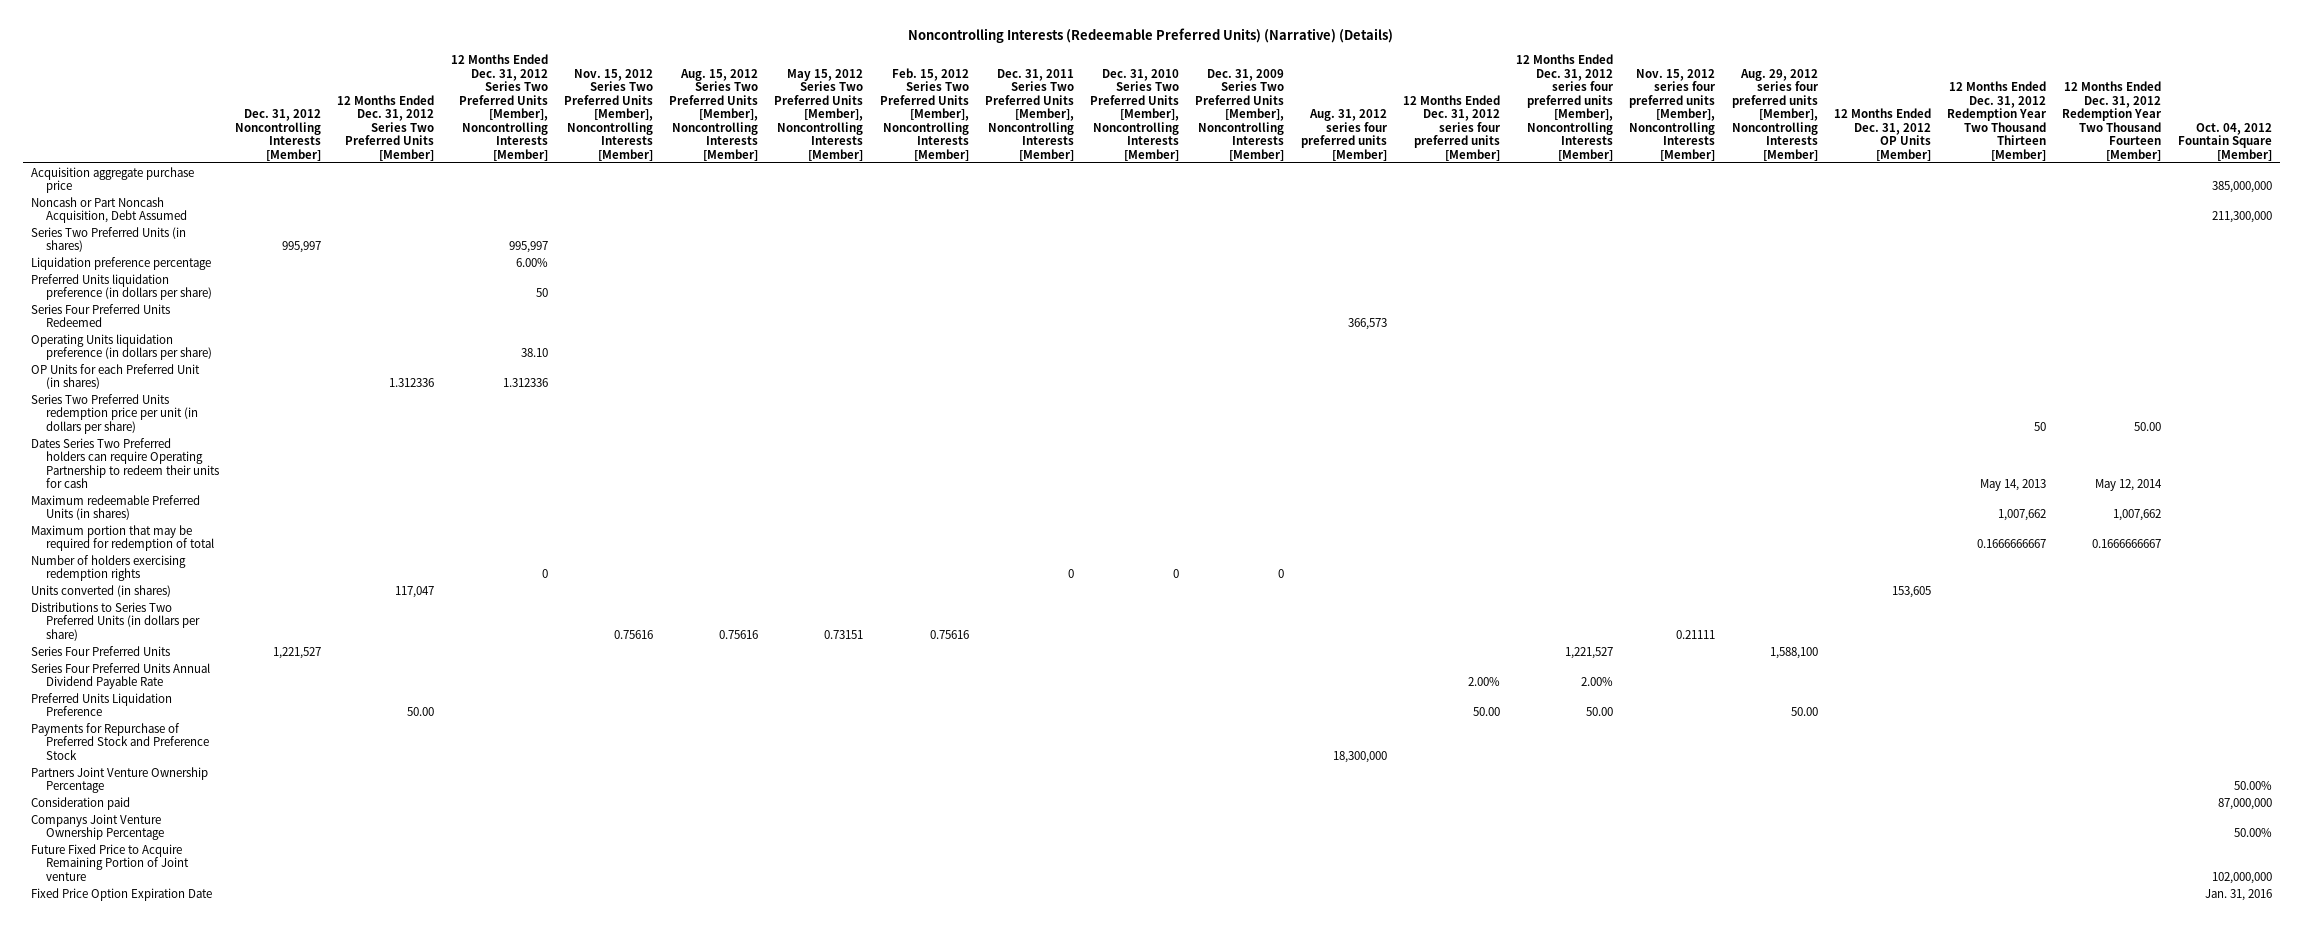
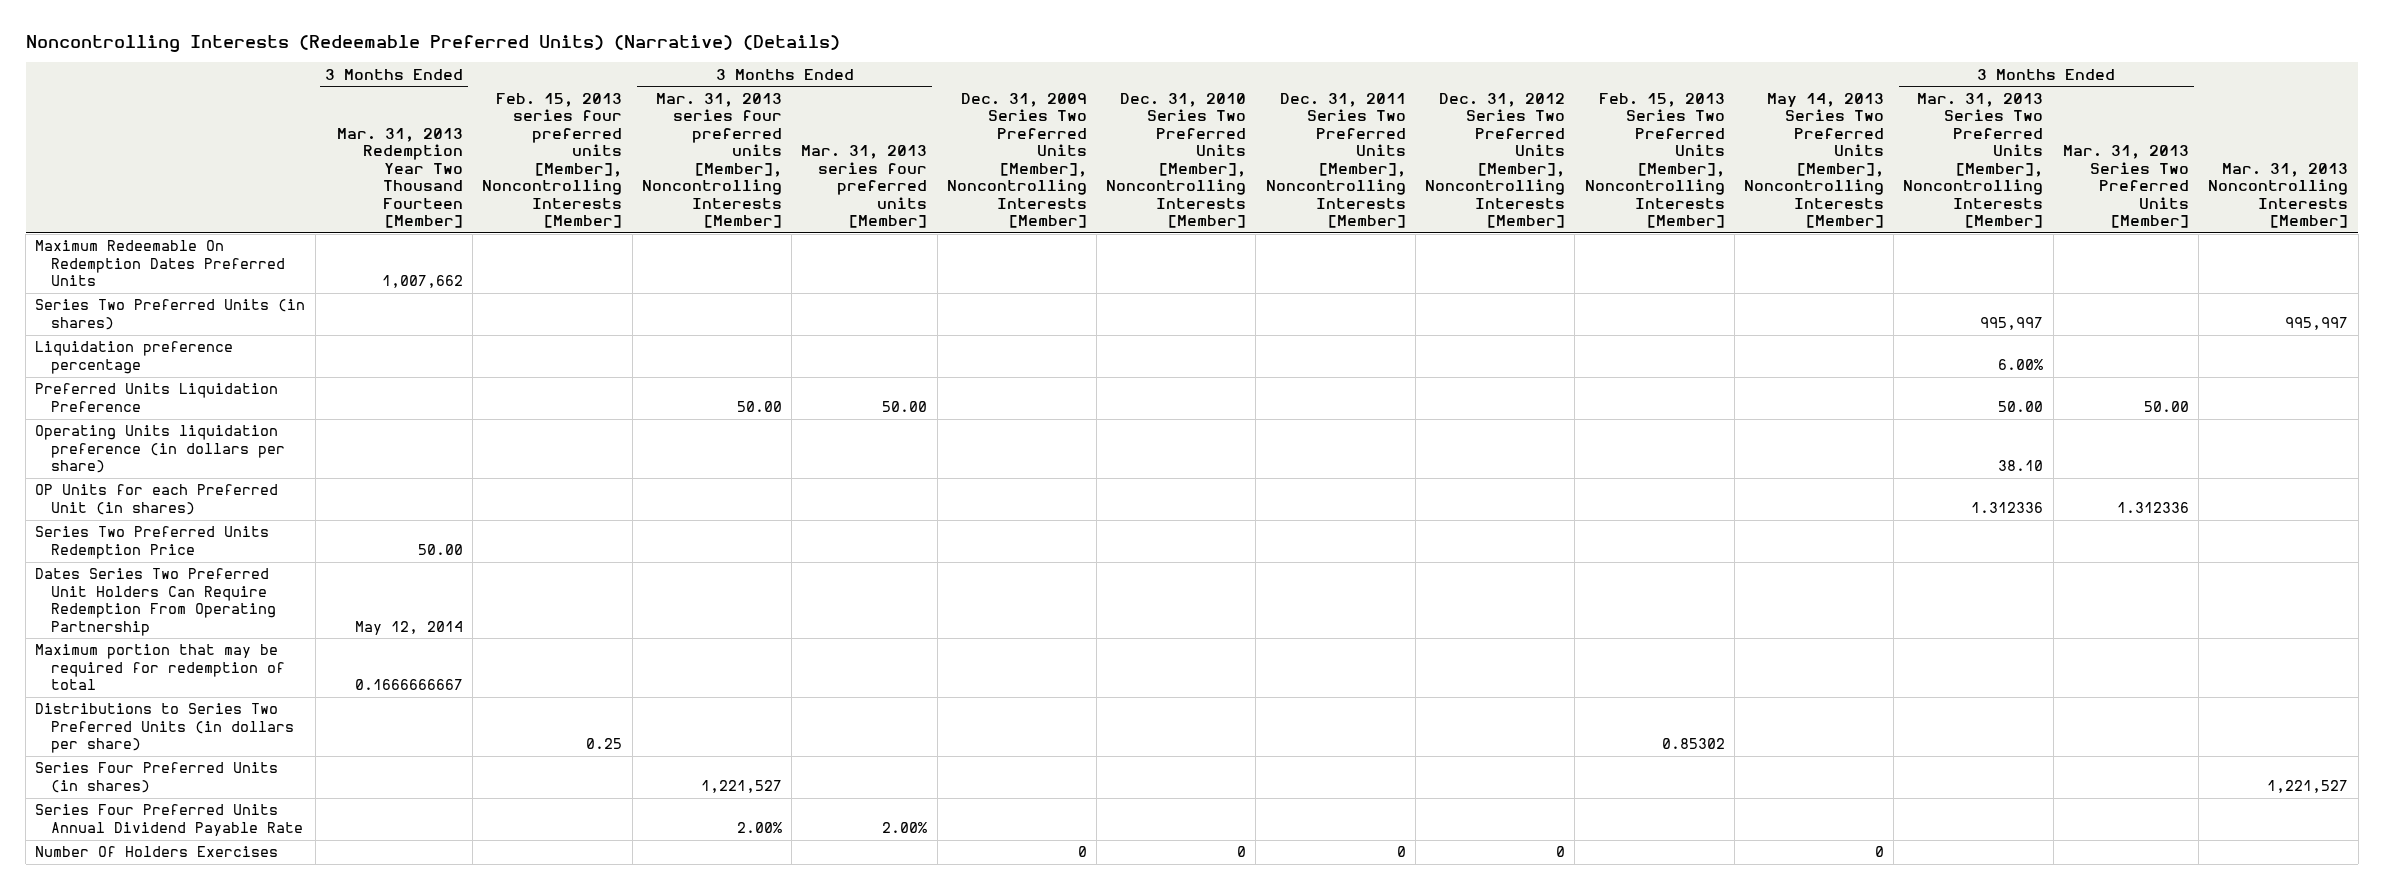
- | Dec. 31, 2012 Noncontrolling Interests [Member] | 12 Months Ended Dec. 31, 2012 Series Two Preferred Units [Member] | 12 Months Ended Dec. 31, 2012 Series Two Preferred Units [Member], Noncontrolling Interests [Member] | Nov. 15, 2012 Series Two Preferred Units [Member], Noncontrolling Interests [Member] | Aug. 15, 2012 Series Two Preferred Units [Member], Noncontrolling Interests [Member] | May 15, 2012 Series Two Preferred Units [Member], Noncontrolling Interests [Member] | Feb. 15, 2012 Series Two Preferred Units [Member], Noncontrolling Interests [Member] | Dec. 31, 2011 Series Two Preferred Units [Member], Noncontrolling Interests [Member] | Dec. 31, 2010 Series Two Preferred Units [Member], Noncontrolling Interests [Member] | Dec. 31, 2009 Series Two Preferred Units [Member], Noncontrolling Interests [Member] | Aug. 31, 2012 series four preferred units [Member] | 12 Months Ended Dec. 31, 2012 series four preferred units [Member] | 12 Months Ended Dec. 31, 2012 series four preferred units [Member], Noncontrolling Interests [Member] | Nov. 15, 2012 series four preferred units [Member], Noncontrolling Interests [Member] | Aug. 29, 2012 series four preferred units [Member], Noncontrolling Interests [Member] | 12 Months Ended Dec. 31, 2012 OP Units [Member] | 12 Months Ended Dec. 31, 2012 Redemption Year Two Thousand Thirteen [Member] | 12 Months Ended Dec. 31, 2012 Redemption Year Two Thousand Fourteen [Member] | Oct. 04, 2012 Fountain Square [Member]
+ | 3 Months Ended Mar. 31, 2013 Redemption Year Two Thousand Fourteen [Member] | Feb. 15, 2013 series four preferred units [Member], Noncontrolling Interests [Member] | 3 Months Ended Mar. 31, 2013 series four preferred units [Member], Noncontrolling Interests [Member] | 3 Months Ended Mar. 31, 2013 series four preferred units [Member] | Dec. 31, 2009 Series Two Preferred Units [Member], Noncontrolling Interests [Member] | Dec. 31, 2010 Series Two Preferred Units [Member], Noncontrolling Interests [Member] | Dec. 31, 2011 Series Two Preferred Units [Member], Noncontrolling Interests [Member] | Dec. 31, 2012 Series Two Preferred Units [Member], Noncontrolling Interests [Member] | Feb. 15, 2013 Series Two Preferred Units [Member], Noncontrolling Interests [Member] | May 14, 2013 Series Two Preferred Units [Member], Noncontrolling Interests [Member] | 3 Months Ended Mar. 31, 2013 Series Two Preferred Units [Member], Noncontrolling Interests [Member] | 3 Months Ended Mar. 31, 2013 Series Two Preferred Units [Member] | Mar. 31, 2013 Noncontrolling Interests [Member]
- Acquisition aggregate purchase price | | | | | | | | | | | | | | | | | | | 385,000,000
- Noncash or Part Noncash Acquisition, Debt Assumed | | | | | | | | | | | | | | | | | | | 211,300,000
+ Maximum Redeemable On Redemption Dates Preferred Units | 1,007,662 | | | | | | | | | | | |
- Preferred Units liquidation preference (in dollars per share) | | | 50 | | | | | | | | | | | | | | | |
- Series Four Preferred Units Redeemed | | | | | | | | | | | 366,573 | | | | | | | |
moved up: Preferred Units Liquidation Preference | | | 50.00 | 50.00 | | | | | | | 50.00 | 50.00 |
- Series Two Preferred Units redemption price per unit (in dollars per share) | | | | | | | | | | | | | | | | | 50 | 50.00 |
- Dates Series Two Preferred holders can require Operating Partnership to redeem their units for cash | | | | | | | | | | | | | | | | | May 14, 2013 | May 12, 2014 |
- Maximum redeemable Preferred Units (in shares) | | | | | | | | | | | | | | | | | 1,007,662 | 1,007,662 |
+ Series Two Preferred Units Redemption Price | 50.00 | | | | | | | | | | | |
+ Dates Series Two Preferred Unit Holders Can Require Redemption From Operating Partnership | May 12, 2014 | | | | | | | | | | | |
- Number of holders exercising redemption rights | | | 0 | | | | | 0 | 0 | 0 | | | | | | | | |
- Units converted (in shares) | | 117,047 | | | | | | | | | | | | | | 153,605 | | |
- Series Four Preferred Units | 1,221,527 | | | | | | | | | | | | 1,221,527 | | 1,588,100 | | | |
+ Series Four Preferred Units (in shares) | | | 1,221,527 | | | | | | | | | | 1,221,527
- Payments for Repurchase of Preferred Stock and Preference Stock | | | | | | | | | | | 18,300,000 | | | | | | | |
- Partners Joint Venture Ownership Percentage | | | | | | | | | | | | | | | | | | | 50.00%
- Consideration paid | | | | | | | | | | | | | | | | | | | 87,000,000
- Companys Joint Venture Ownership Percentage | | | | | | | | | | | | | | | | | | | 50.00%
- Future Fixed Price to Acquire Remaining Portion of Joint venture | | | | | | | | | | | | | | | | | | | 102,000,000
- Fixed Price Option Expiration Date | | | | | | | | | | | | | | | | | | | Jan. 31, 2016
+ Number Of Holders Exercises | | | | | 0 | 0 | 0 | 0 | | 0 | | |

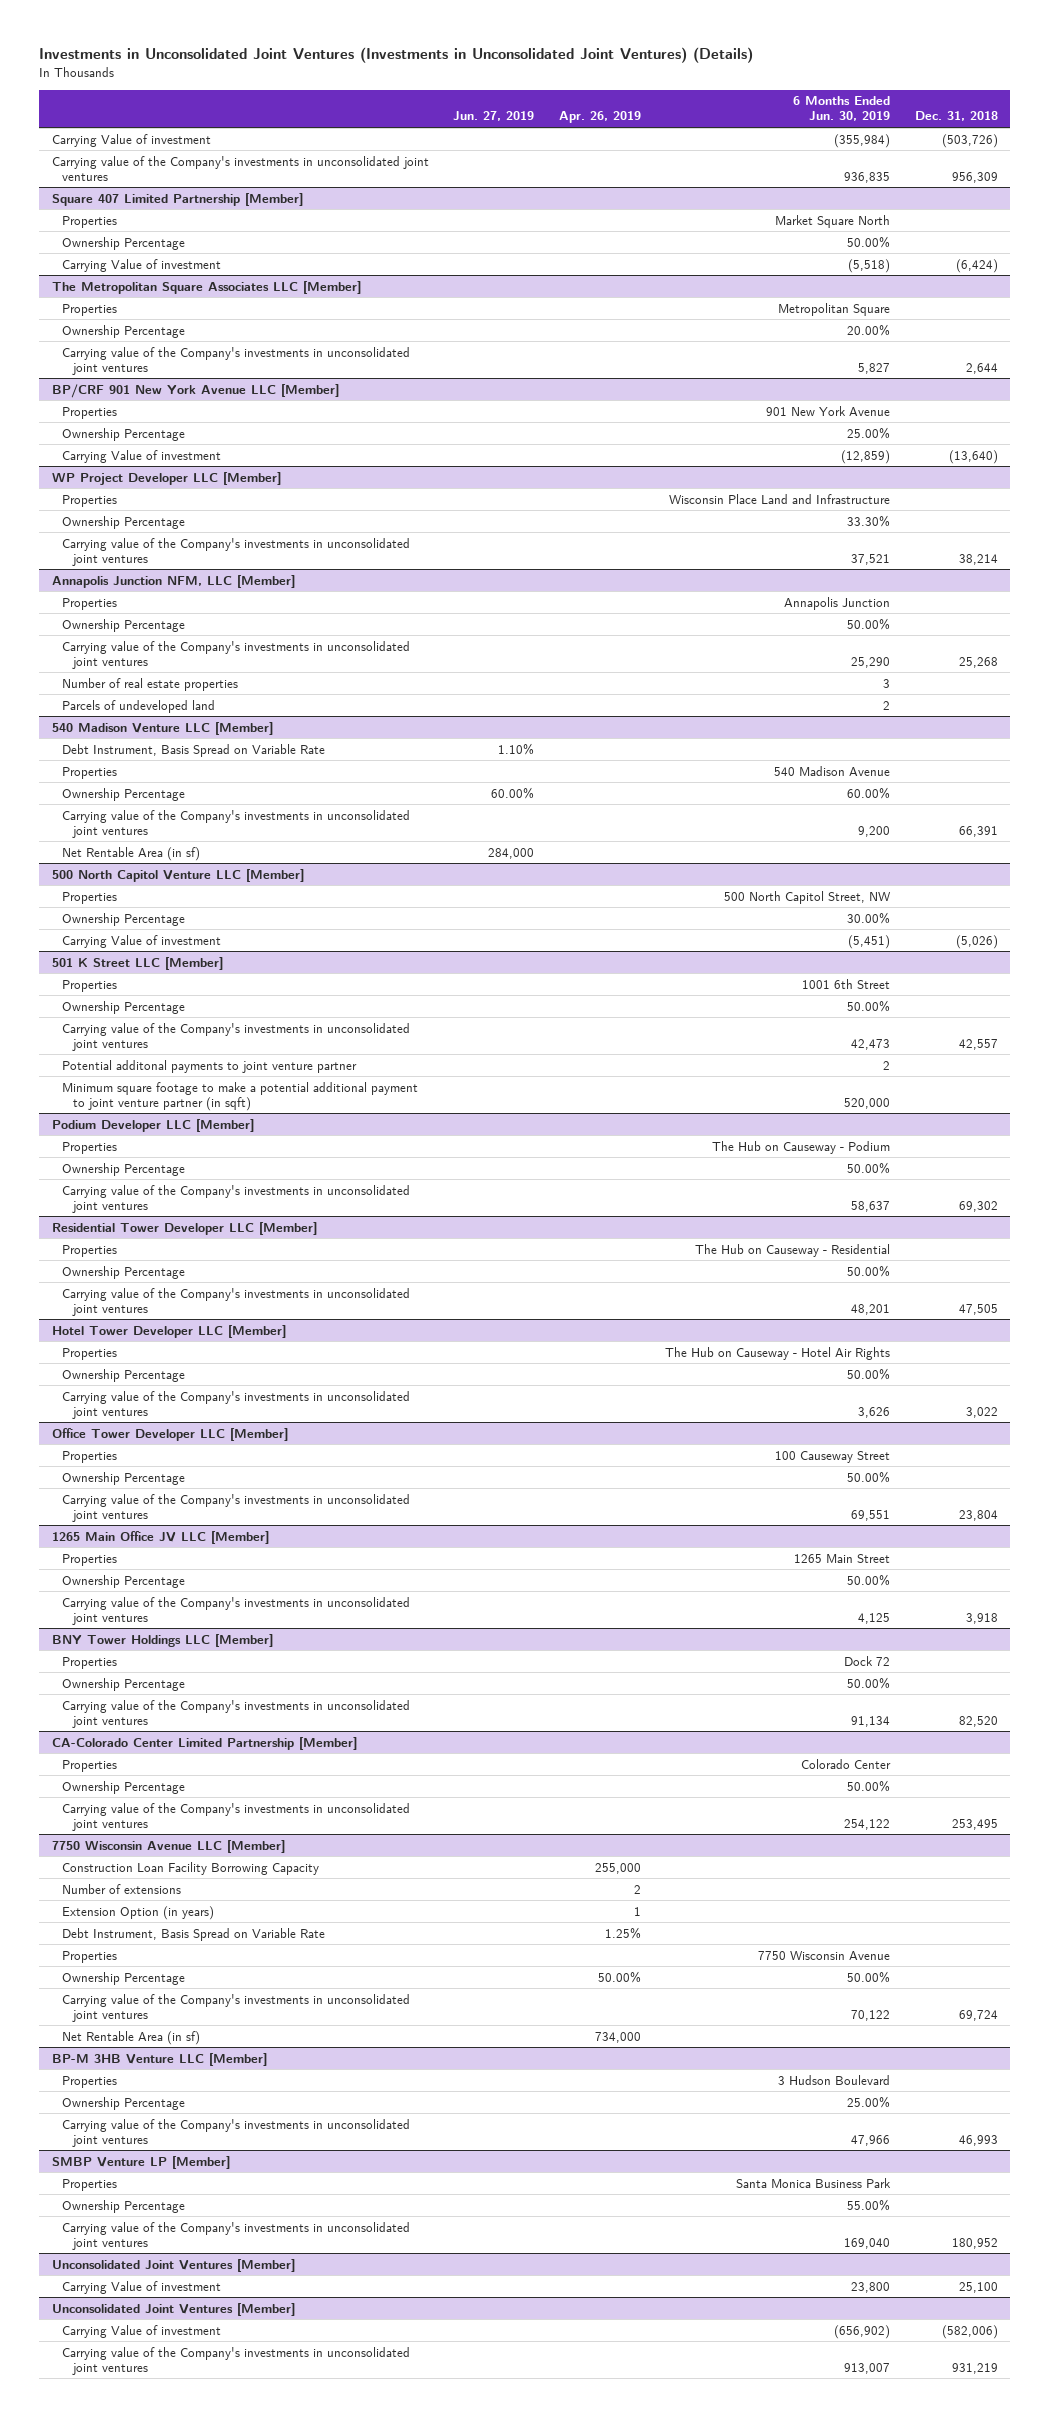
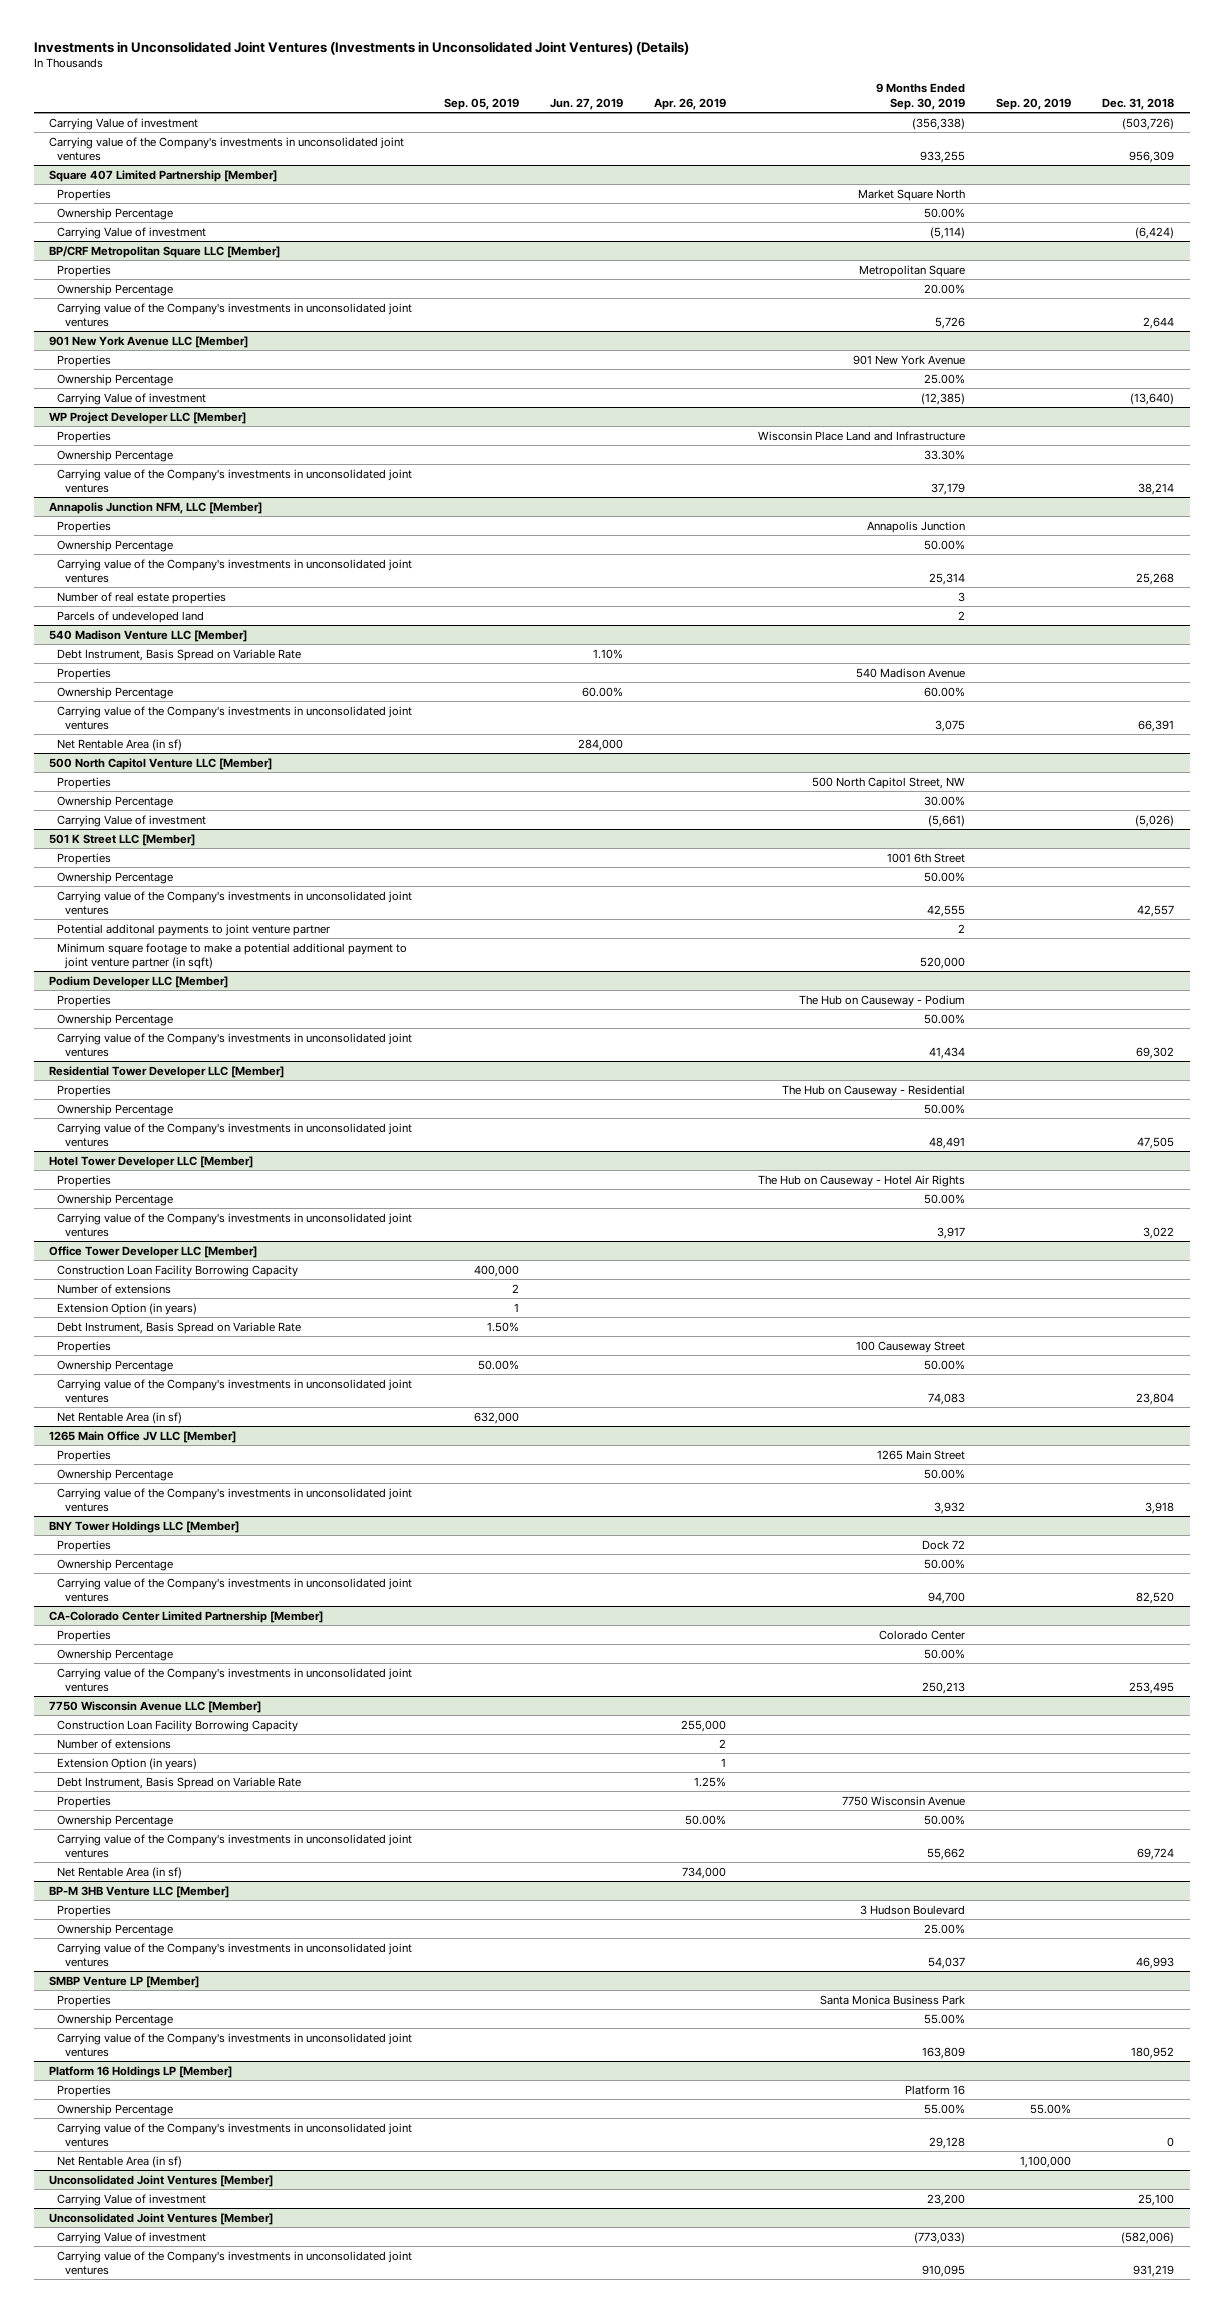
- | Jun. 27, 2019 | Apr. 26, 2019 | 6 Months Ended Jun. 30, 2019 | Dec. 31, 2018
+ | Sep. 05, 2019 | Jun. 27, 2019 | Apr. 26, 2019 | 9 Months Ended Sep. 30, 2019 | Sep. 20, 2019 | Dec. 31, 2018
- The Metropolitan Square Associates LLC [Member]
+ BP/CRF Metropolitan Square LLC [Member]
- BP/CRF 901 New York Avenue LLC [Member]
+ 901 New York Avenue LLC [Member]
@ Office Tower Developer LLC [Member]
+ Construction Loan Facility Borrowing Capacity | 400,000 | | | | |
+ Number of extensions | 2 | | | | |
+ Extension Option (in years) | 1 | | | | |
+ Debt Instrument, Basis Spread on Variable Rate | 1.50% | | | | |
+ Net Rentable Area (in sf) | 632,000 | | | | |
+ Platform 16 Holdings LP [Member]
+ Properties | | | | Platform 16 | |
+ Ownership Percentage | | | | 55.00% | 55.00% |
+ Carrying value of the Company's investments in unconsolidated joint ventures | | | | 29,128 | | 0
+ Net Rentable Area (in sf) | | | | | 1,100,000 |

